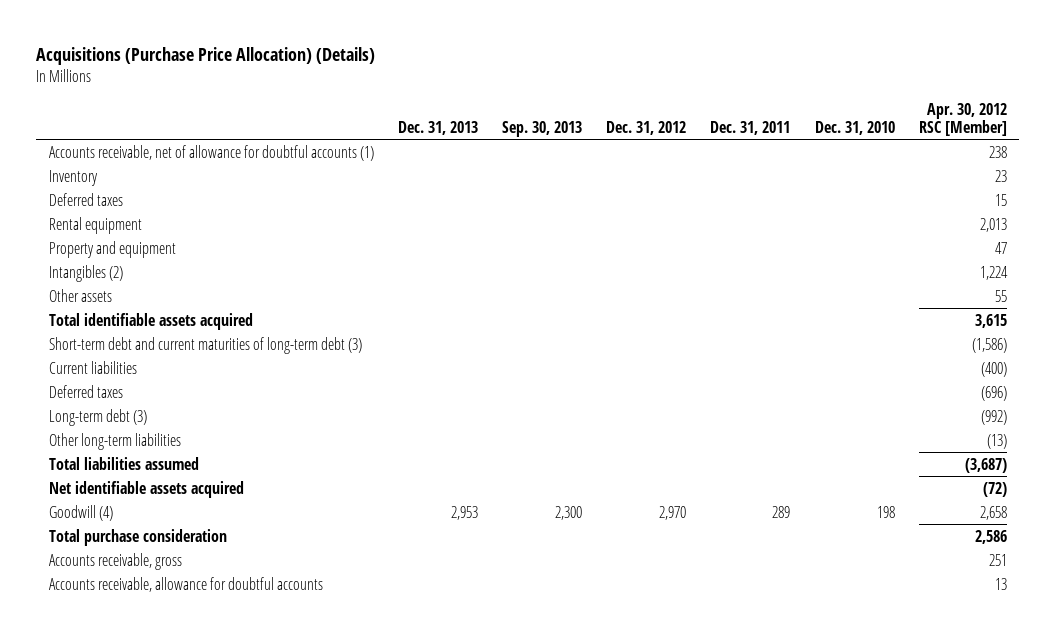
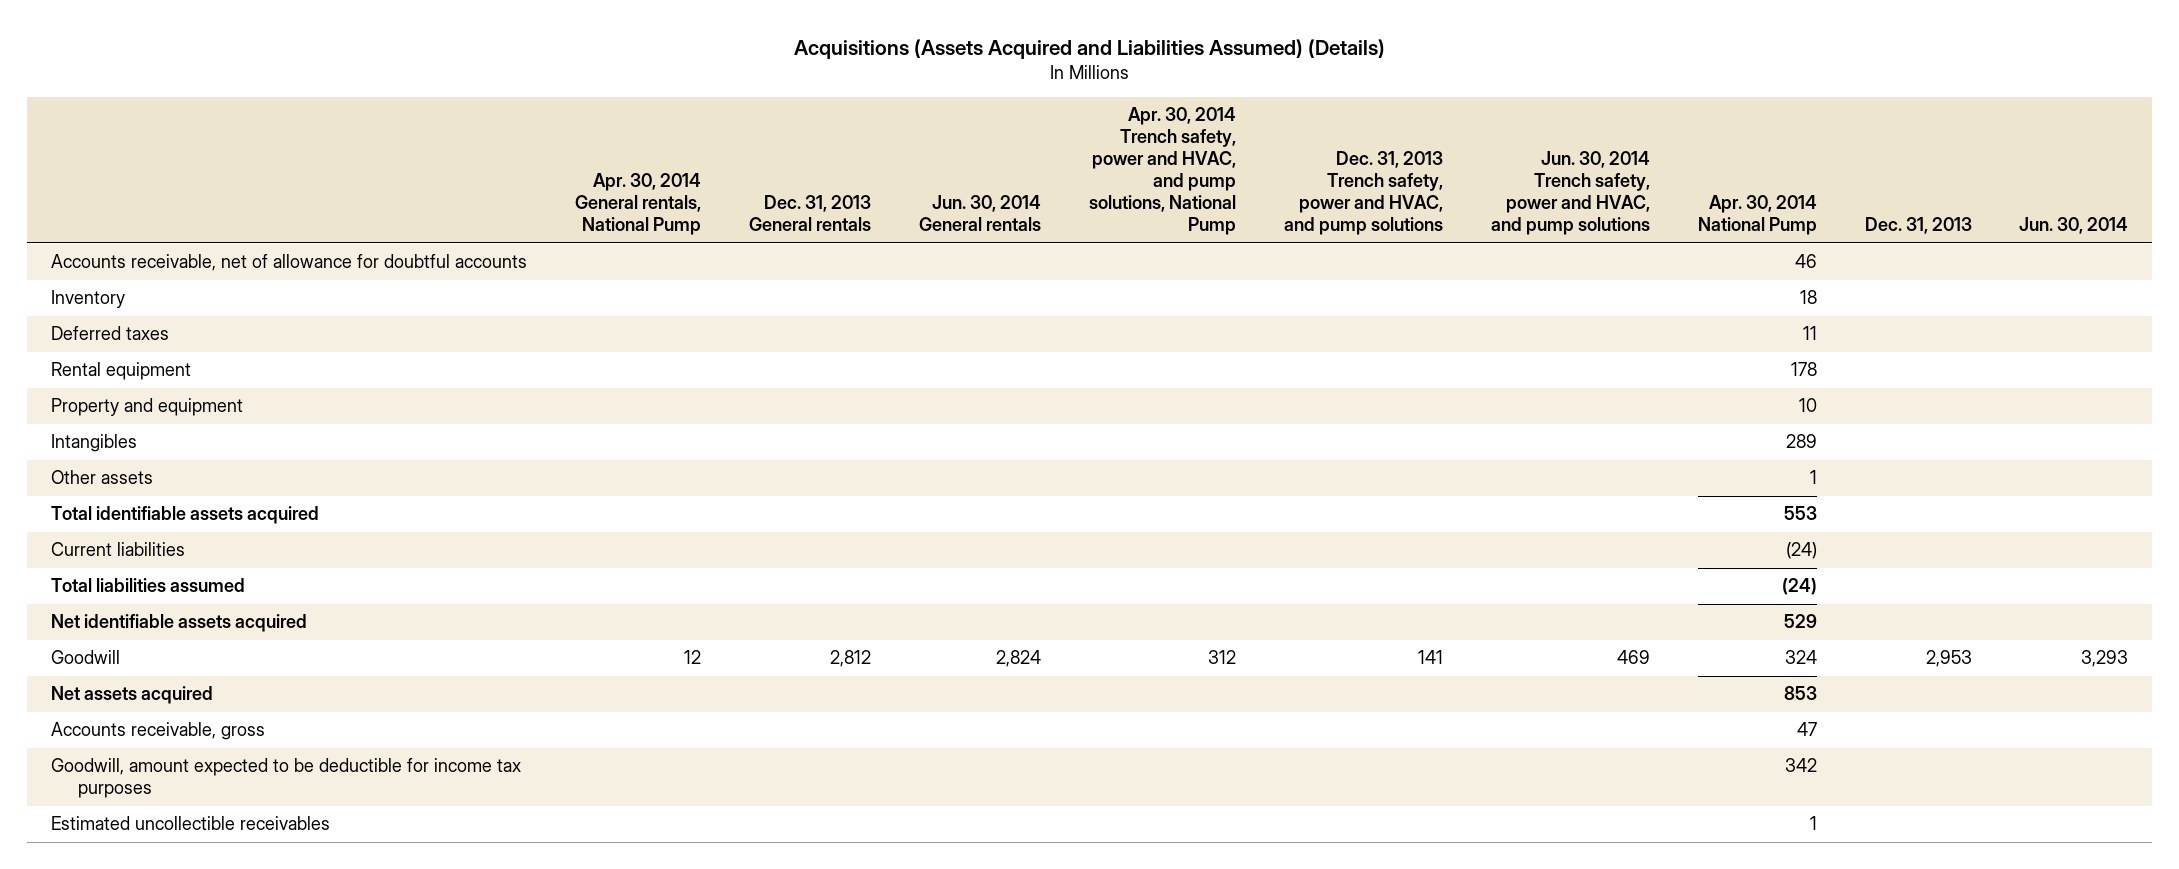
- Acquisitions (Purchase Price Allocation) (Details)
+ Acquisitions (Assets Acquired and Liabilities Assumed) (Details)
- | Dec. 31, 2013 | Sep. 30, 2013 | Dec. 31, 2012 | Dec. 31, 2011 | Dec. 31, 2010 | Apr. 30, 2012 RSC [Member]
+ | Apr. 30, 2014 General rentals, National Pump | Dec. 31, 2013 General rentals | Jun. 30, 2014 General rentals | Apr. 30, 2014 Trench safety, power and HVAC, and pump solutions, National Pump | Dec. 31, 2013 Trench safety, power and HVAC, and pump solutions | Jun. 30, 2014 Trench safety, power and HVAC, and pump solutions | Apr. 30, 2014 National Pump | Dec. 31, 2013 | Jun. 30, 2014
- Accounts receivable, net of allowance for doubtful accounts (1) | | | | | | 238
+ Accounts receivable, net of allowance for doubtful accounts | | | | | | | 46 | |
- Intangibles (2) | | | | | | 1,224
+ Intangibles | | | | | | | 289 | |
- Short-term debt and current maturities of long-term debt (3) | | | | | | (1,586)
- Deferred taxes | | | | | | (696)
- Long-term debt (3) | | | | | | (992)
- Other long-term liabilities | | | | | | (13)
- Goodwill (4) | 2,953 | 2,300 | 2,970 | 289 | 198 | 2,658
- Total purchase consideration | | | | | | 2,586
+ Goodwill | 12 | 2,812 | 2,824 | 312 | 141 | 469 | 324 | 2,953 | 3,293
+ Net assets acquired | | | | | | | 853 | |
- Accounts receivable, allowance for doubtful accounts | | | | | | 13
+ Goodwill, amount expected to be deductible for income tax purposes | | | | | | | 342 | |
+ Estimated uncollectible receivables | | | | | | | 1 | |

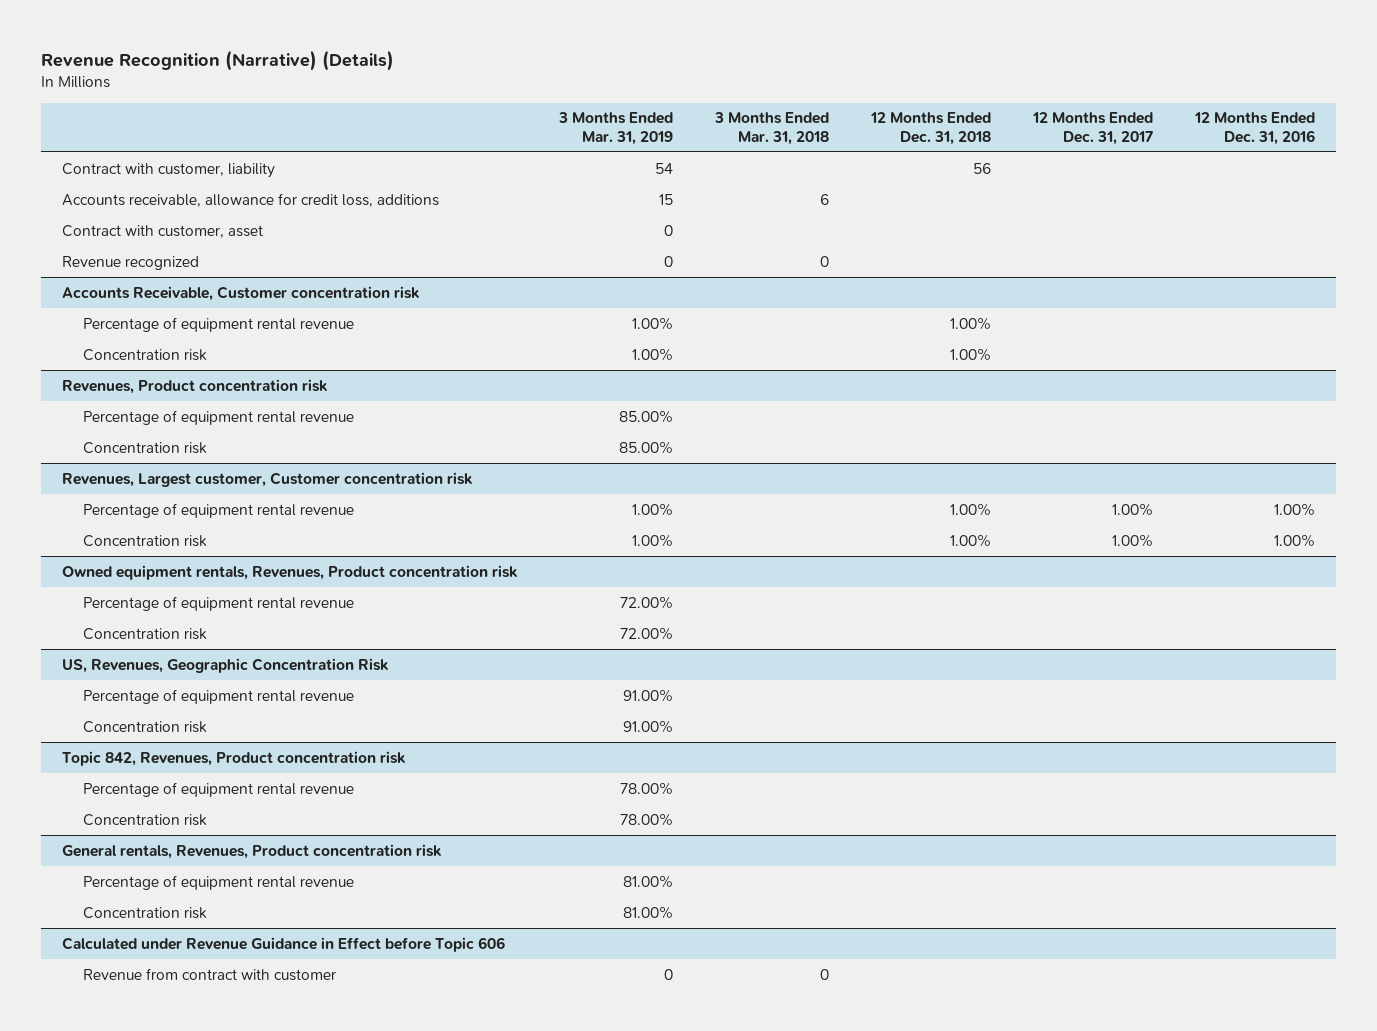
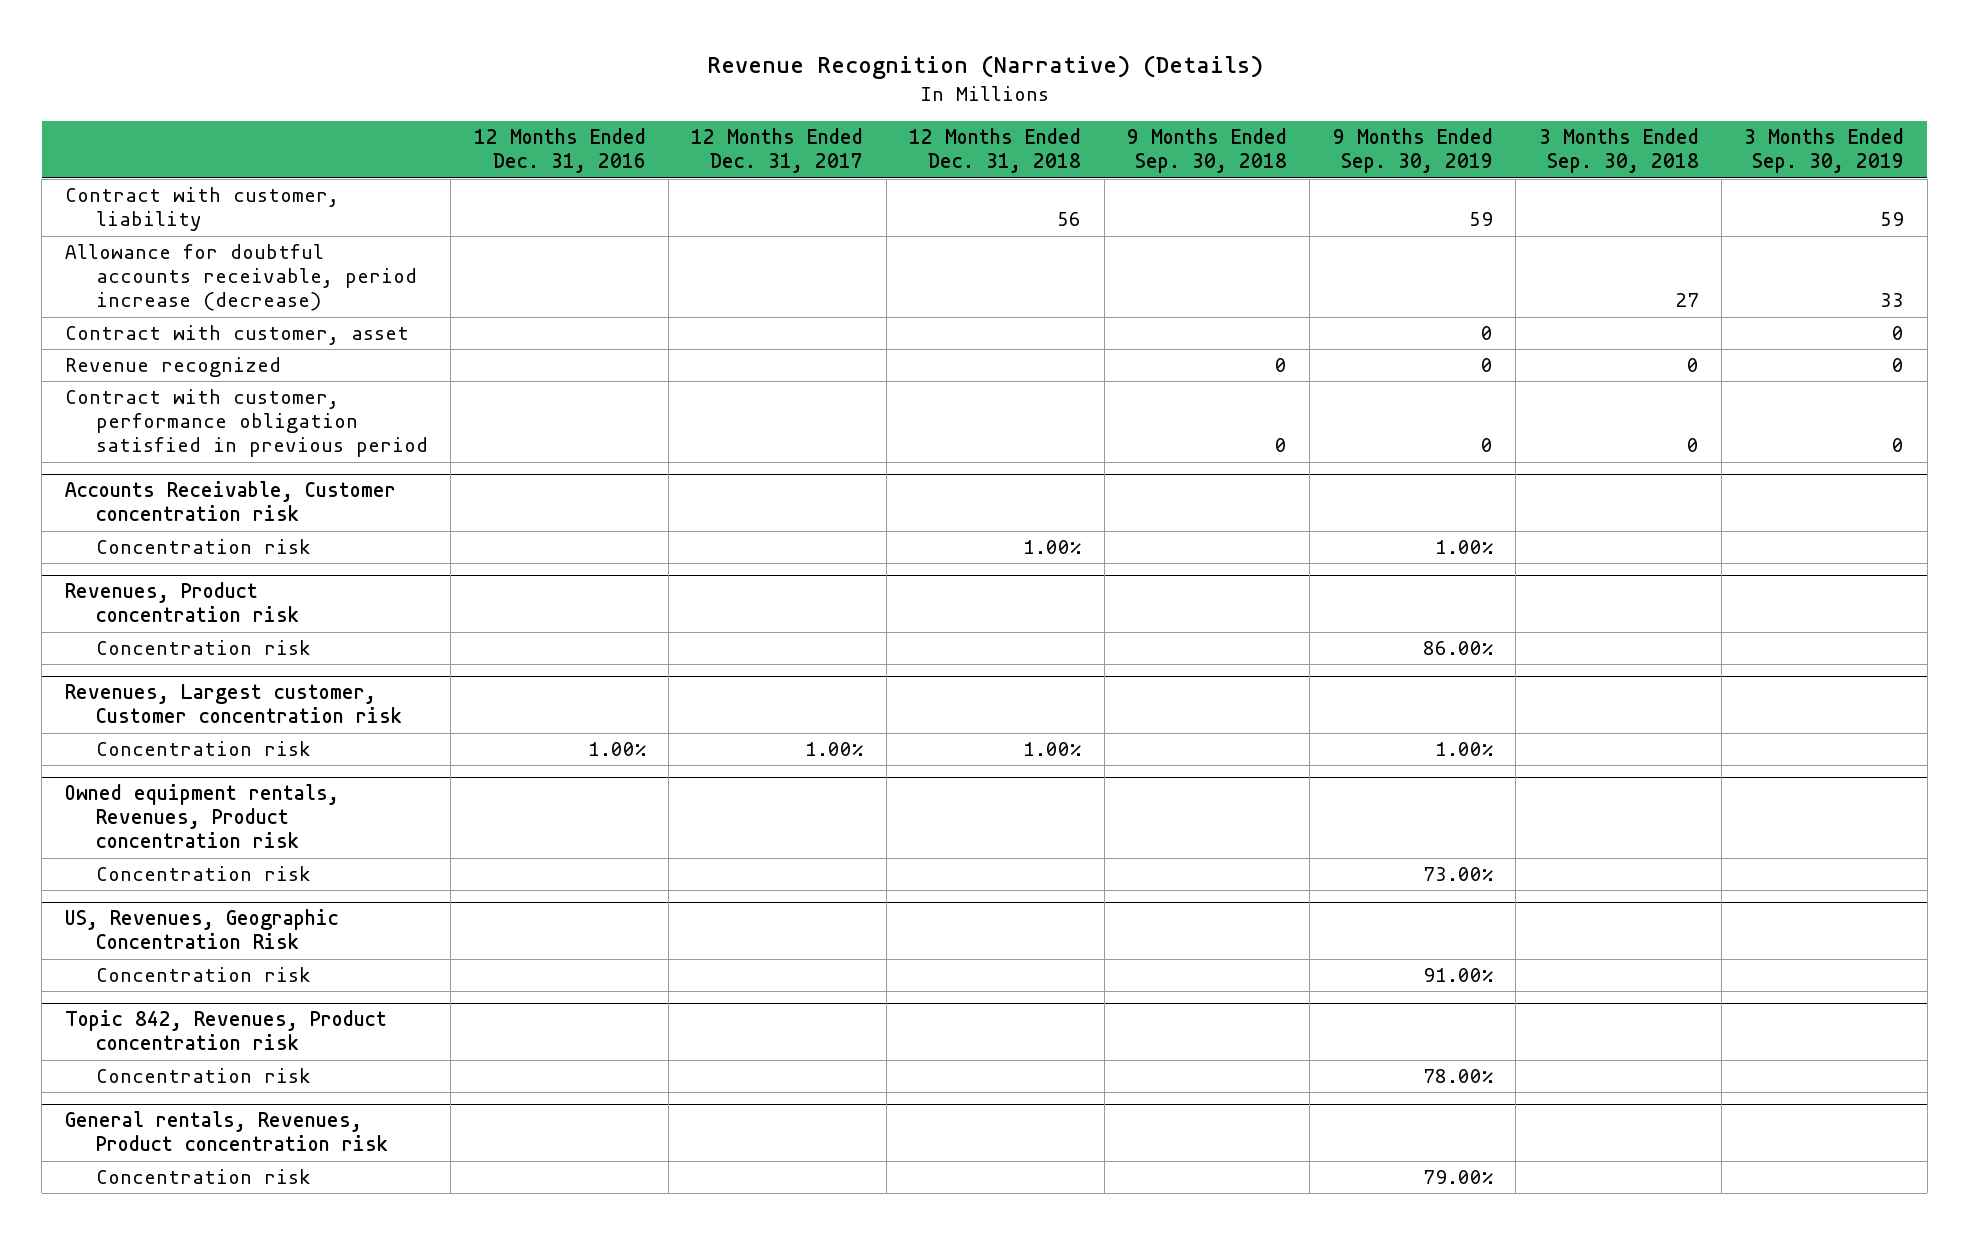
- | 3 Months Ended Mar. 31, 2019 | 3 Months Ended Mar. 31, 2018 | 12 Months Ended Dec. 31, 2018 | 12 Months Ended Dec. 31, 2017 | 12 Months Ended Dec. 31, 2016
+ | 12 Months Ended Dec. 31, 2016 | 12 Months Ended Dec. 31, 2017 | 12 Months Ended Dec. 31, 2018 | 9 Months Ended Sep. 30, 2018 | 9 Months Ended Sep. 30, 2019 | 3 Months Ended Sep. 30, 2018 | 3 Months Ended Sep. 30, 2019
- Accounts receivable, allowance for credit loss, additions | 15 | 6 | | |
+ Allowance for doubtful accounts receivable, period increase (decrease) | | | | | | 27 | 33
+ Contract with customer, performance obligation satisfied in previous period | | | | 0 | 0 | 0 | 0
@ Accounts Receivable, Customer concentration risk
- Percentage of equipment rental revenue | 1.00% | | 1.00% | |
@ Revenues, Product concentration risk
- Percentage of equipment rental revenue | 85.00% | | | |
@ Revenues, Largest customer, Customer concentration risk
- Percentage of equipment rental revenue | 1.00% | | 1.00% | 1.00% | 1.00%
@ Owned equipment rentals, Revenues, Product concentration risk
- Percentage of equipment rental revenue | 72.00% | | | |
@ US, Revenues, Geographic Concentration Risk
- Percentage of equipment rental revenue | 91.00% | | | |
@ Topic 842, Revenues, Product concentration risk
- Percentage of equipment rental revenue | 78.00% | | | |
@ General rentals, Revenues, Product concentration risk
- Percentage of equipment rental revenue | 81.00% | | | |
- Calculated under Revenue Guidance in Effect before Topic 606
- Revenue from contract with customer | 0 | 0 | | |

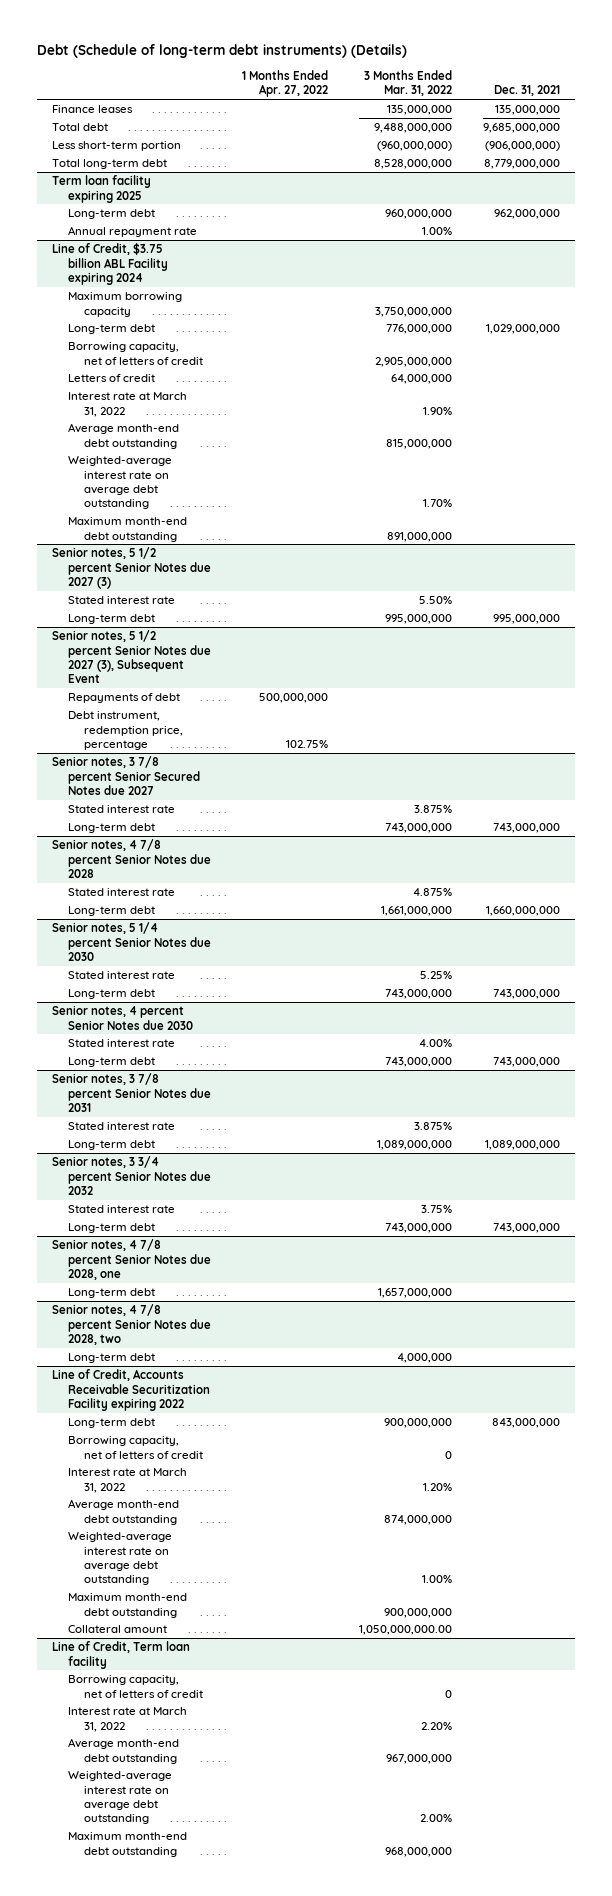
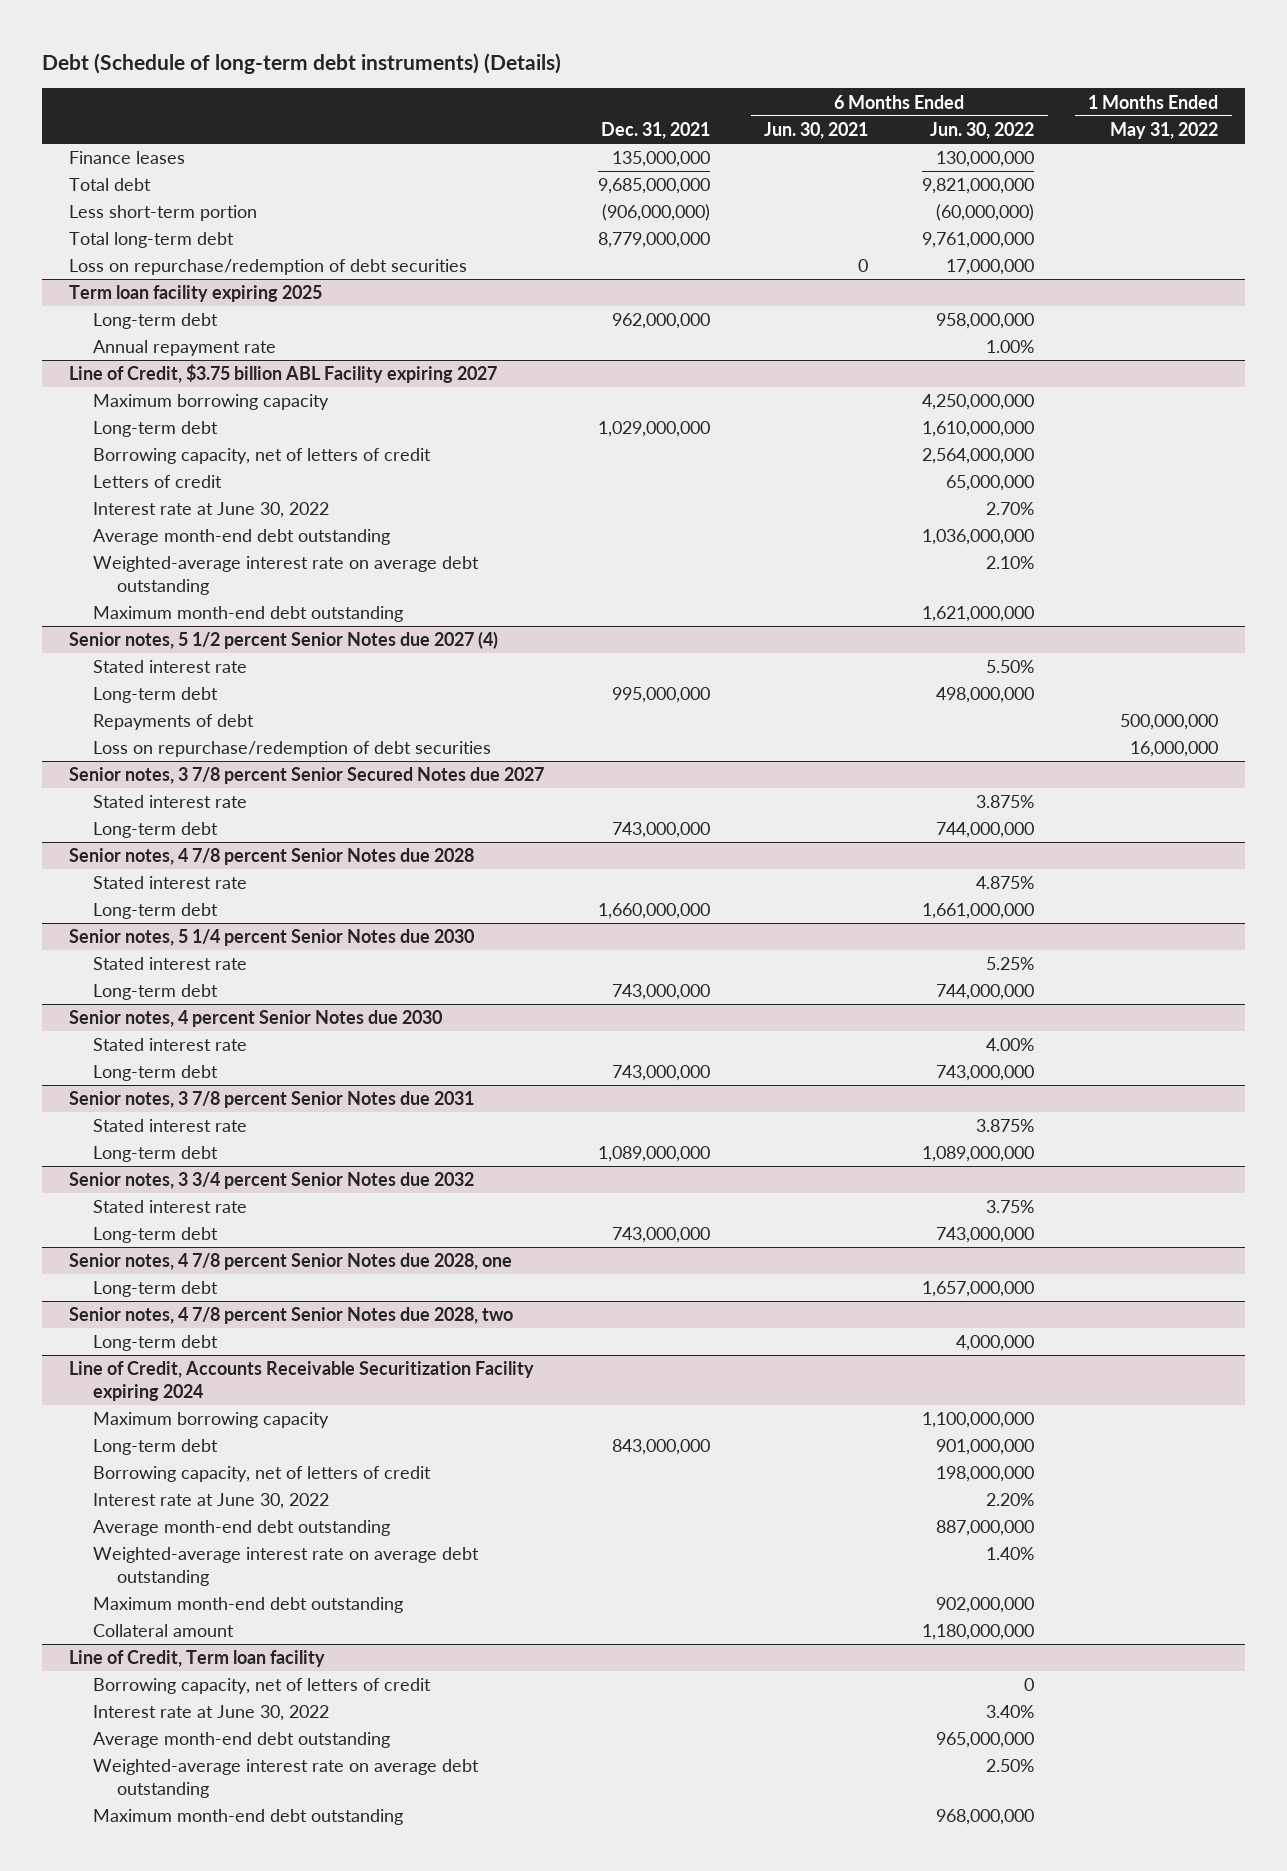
- | 1 Months Ended Apr. 27, 2022 | 3 Months Ended Mar. 31, 2022 | Dec. 31, 2021
+ | Dec. 31, 2021 | 6 Months Ended Jun. 30, 2021 | 6 Months Ended Jun. 30, 2022 | 1 Months Ended May 31, 2022
+ Loss on repurchase/redemption of debt securities | | 0 | 17,000,000 |
- Line of Credit, $3.75 billion ABL Facility expiring 2024
+ Line of Credit, $3.75 billion ABL Facility expiring 2027
- Interest rate at March 31, 2022 | | 1.90% |
+ Interest rate at June 30, 2022 | | | 2.70% |
- Senior notes, 5 1/2 percent Senior Notes due 2027 (3)
+ Senior notes, 5 1/2 percent Senior Notes due 2027 (4)
- Senior notes, 5 1/2 percent Senior Notes due 2027 (3), Subsequent Event
- Repayments of debt | 500,000,000 | |
- Debt instrument, redemption price, percentage | 102.75% | |
+ Repayments of debt | | | | 500,000,000
+ Loss on repurchase/redemption of debt securities | | | | 16,000,000
- Line of Credit, Accounts Receivable Securitization Facility expiring 2022
+ Line of Credit, Accounts Receivable Securitization Facility expiring 2024
+ Maximum borrowing capacity | | | 1,100,000,000 |
- Interest rate at March 31, 2022 | | 1.20% |
+ Interest rate at June 30, 2022 | | | 2.20% |
@ Line of Credit, Term loan facility
- Interest rate at March 31, 2022 | | 2.20% |
+ Interest rate at June 30, 2022 | | | 3.40% |

